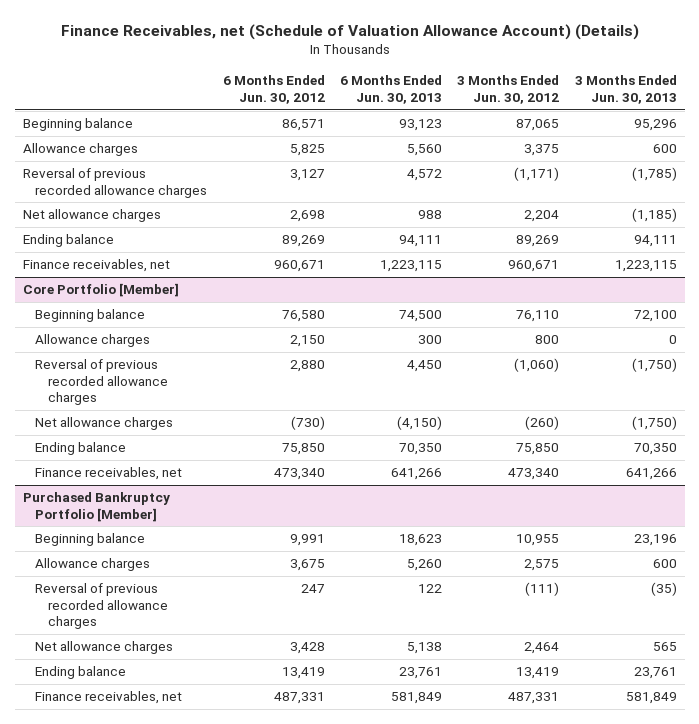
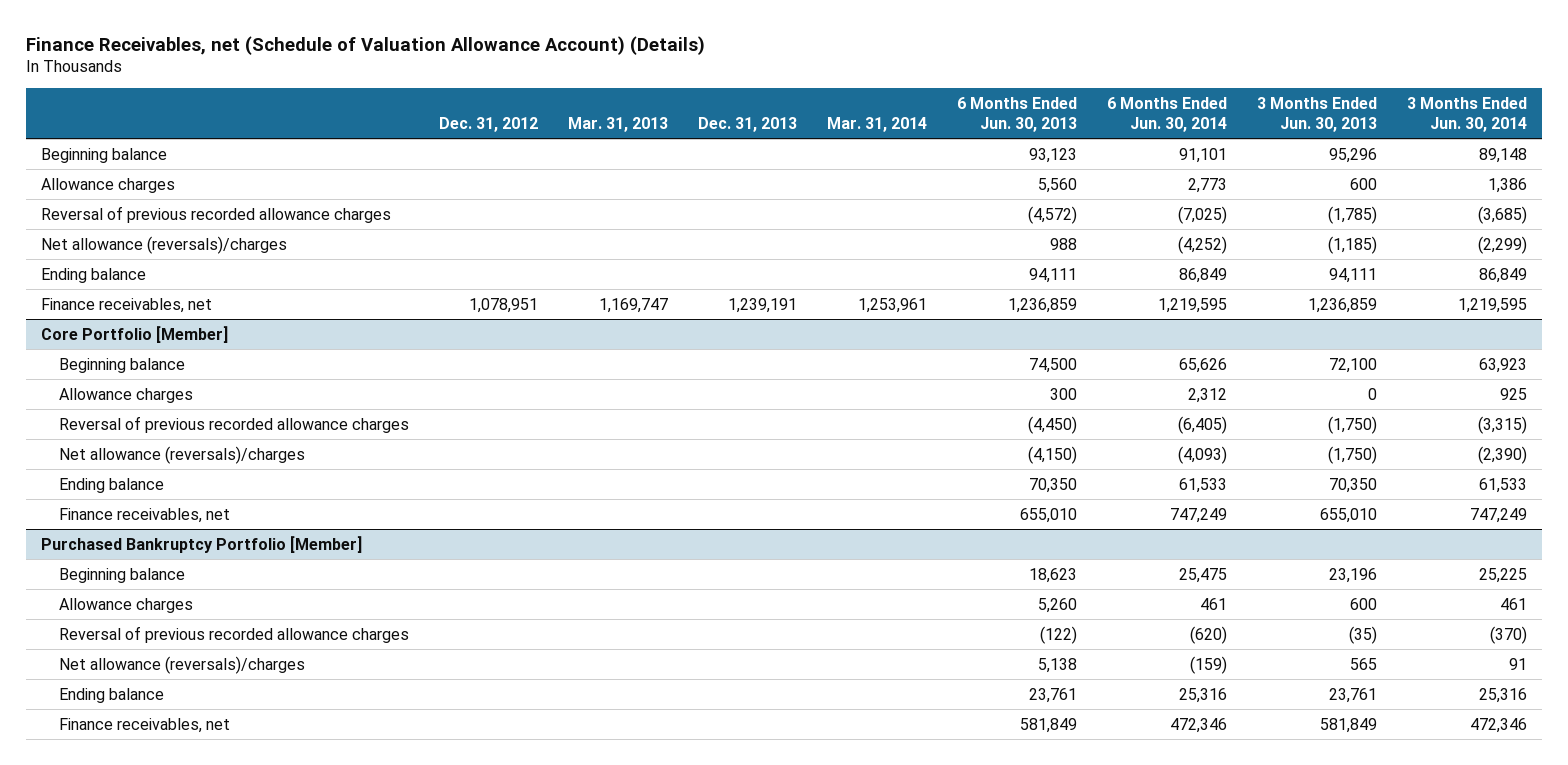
- | 6 Months Ended Jun. 30, 2012 | 6 Months Ended Jun. 30, 2013 | 3 Months Ended Jun. 30, 2012 | 3 Months Ended Jun. 30, 2013
+ | Dec. 31, 2012 | Mar. 31, 2013 | Dec. 31, 2013 | Mar. 31, 2014 | 6 Months Ended Jun. 30, 2013 | 6 Months Ended Jun. 30, 2014 | 3 Months Ended Jun. 30, 2013 | 3 Months Ended Jun. 30, 2014
- Reversal of previous recorded allowance charges | 3,127 | 4,572 | (1,171) | (1,785)
- Net allowance charges | 2,698 | 988 | 2,204 | (1,185)
+ Reversal of previous recorded allowance charges | | | | | (4,572) | (7,025) | (1,785) | (3,685)
+ Net allowance (reversals)/charges | | | | | 988 | (4,252) | (1,185) | (2,299)
- Finance receivables, net | 960,671 | 1,223,115 | 960,671 | 1,223,115
+ Finance receivables, net | 1,078,951 | 1,169,747 | 1,239,191 | 1,253,961 | 1,236,859 | 1,219,595 | 1,236,859 | 1,219,595
@ Core Portfolio [Member]
- Reversal of previous recorded allowance charges | 2,880 | 4,450 | (1,060) | (1,750)
- Net allowance charges | (730) | (4,150) | (260) | (1,750)
+ Reversal of previous recorded allowance charges | | | | | (4,450) | (6,405) | (1,750) | (3,315)
+ Net allowance (reversals)/charges | | | | | (4,150) | (4,093) | (1,750) | (2,390)
- Finance receivables, net | 473,340 | 641,266 | 473,340 | 641,266
+ Finance receivables, net | | | | | 655,010 | 747,249 | 655,010 | 747,249
@ Purchased Bankruptcy Portfolio [Member]
- Reversal of previous recorded allowance charges | 247 | 122 | (111) | (35)
- Net allowance charges | 3,428 | 5,138 | 2,464 | 565
+ Reversal of previous recorded allowance charges | | | | | (122) | (620) | (35) | (370)
+ Net allowance (reversals)/charges | | | | | 5,138 | (159) | 565 | 91

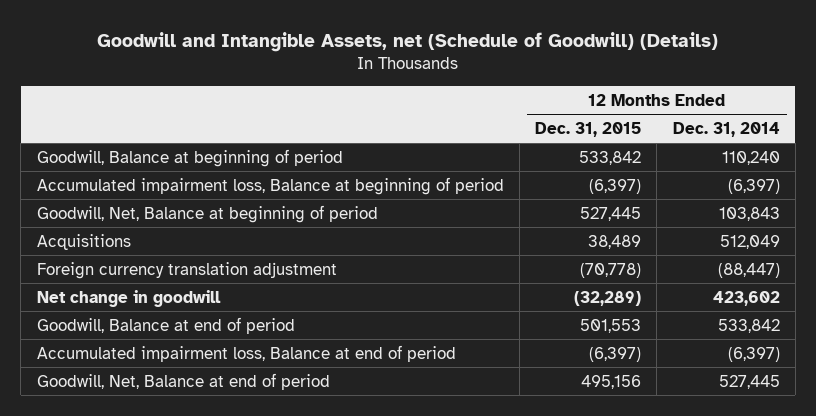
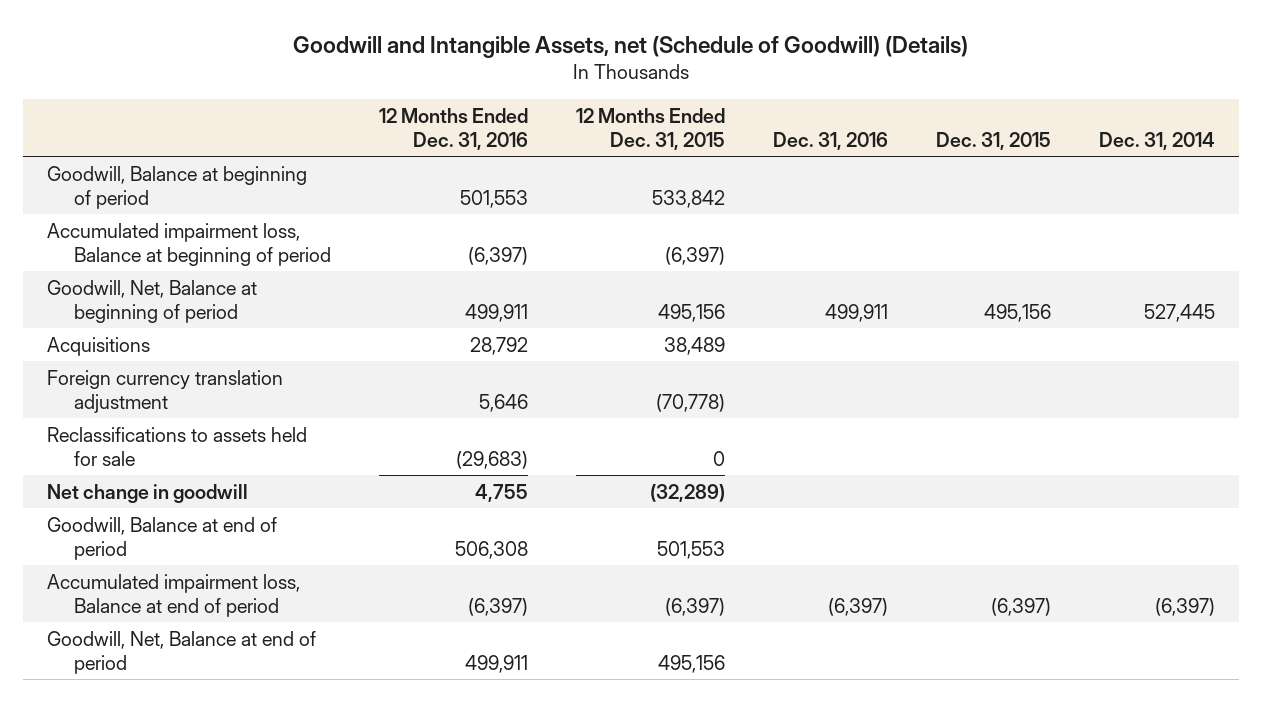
- | 12 Months Ended Dec. 31, 2015 | 12 Months Ended Dec. 31, 2014
+ | 12 Months Ended Dec. 31, 2016 | 12 Months Ended Dec. 31, 2015 | Dec. 31, 2016 | Dec. 31, 2015 | Dec. 31, 2014
- Goodwill, Net, Balance at beginning of period | 527,445 | 103,843
+ Goodwill, Net, Balance at beginning of period | 499,911 | 495,156 | 499,911 | 495,156 | 527,445
+ Reclassifications to assets held for sale | (29,683) | 0 | | |

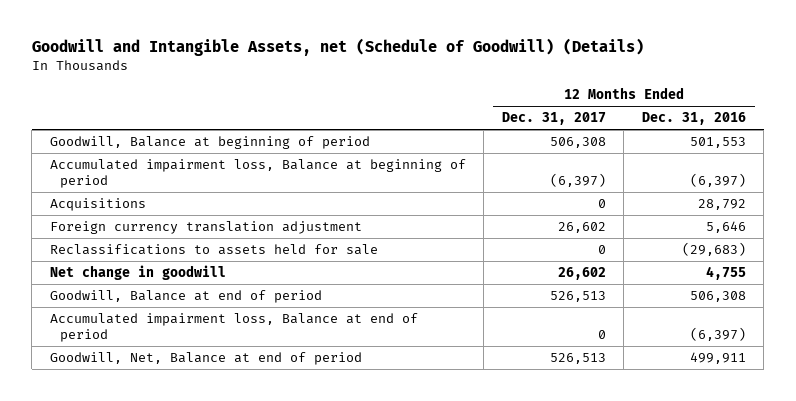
- | 12 Months Ended Dec. 31, 2016 | 12 Months Ended Dec. 31, 2015 | Dec. 31, 2016 | Dec. 31, 2015 | Dec. 31, 2014
+ | 12 Months Ended Dec. 31, 2017 | 12 Months Ended Dec. 31, 2016
- Goodwill, Net, Balance at beginning of period | 499,911 | 495,156 | 499,911 | 495,156 | 527,445

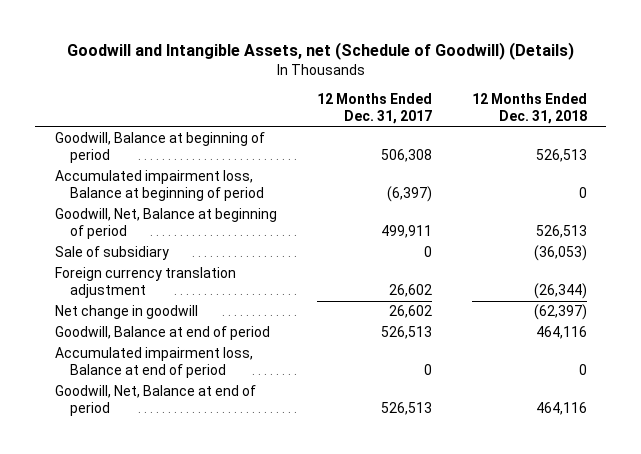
- | 12 Months Ended Dec. 31, 2017 | 12 Months Ended Dec. 31, 2016
+ | 12 Months Ended Dec. 31, 2017 | 12 Months Ended Dec. 31, 2018
- Acquisitions | 0 | 28,792
+ Goodwill, Net, Balance at beginning of period | 499,911 | 526,513
+ Sale of subsidiary | 0 | (36,053)
- Reclassifications to assets held for sale | 0 | (29,683)

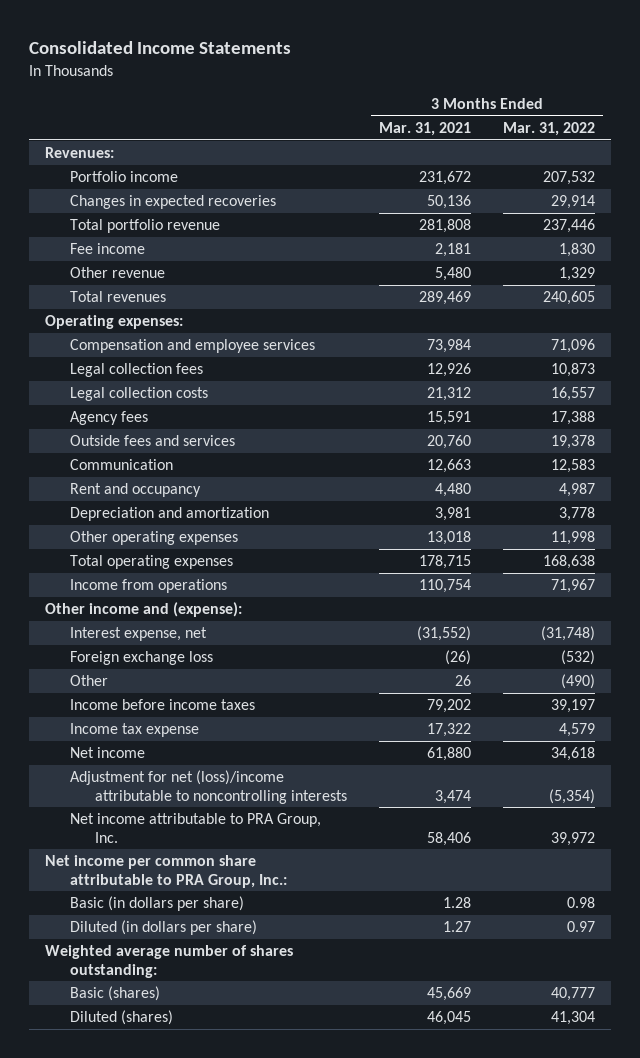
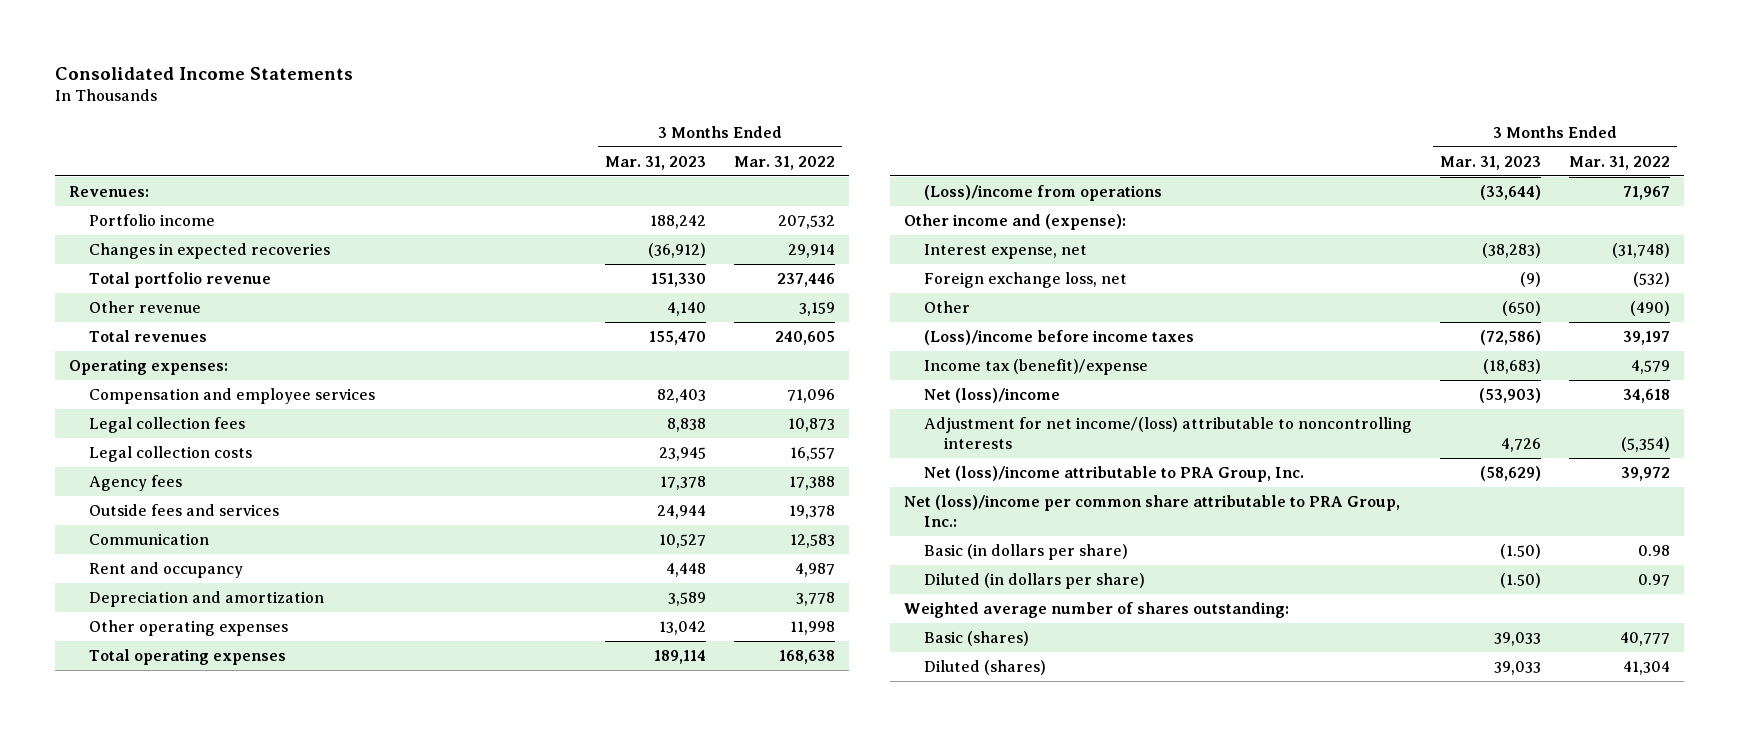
- | 3 Months Ended Mar. 31, 2021 | 3 Months Ended Mar. 31, 2022
+ | 3 Months Ended Mar. 31, 2023 | 3 Months Ended Mar. 31, 2022
- Fee income | 2,181 | 1,830
- Other revenue | 5,480 | 1,329
+ Other revenue | 4,140 | 3,159
- Income from operations | 110,754 | 71,967
+ (Loss)/income from operations | (33,644) | 71,967
- Foreign exchange loss | (26) | (532)
+ Foreign exchange loss, net | (9) | (532)
- Income before income taxes | 79,202 | 39,197
- Income tax expense | 17,322 | 4,579
- Net income | 61,880 | 34,618
- Adjustment for net (loss)/income attributable to noncontrolling interests | 3,474 | (5,354)
- Net income attributable to PRA Group, Inc. | 58,406 | 39,972
- Net income per common share attributable to PRA Group, Inc.:
+ (Loss)/income before income taxes | (72,586) | 39,197
+ Income tax (benefit)/expense | (18,683) | 4,579
+ Net (loss)/income | (53,903) | 34,618
+ Adjustment for net income/(loss) attributable to noncontrolling interests | 4,726 | (5,354)
+ Net (loss)/income attributable to PRA Group, Inc. | (58,629) | 39,972
+ Net (loss)/income per common share attributable to PRA Group, Inc.:

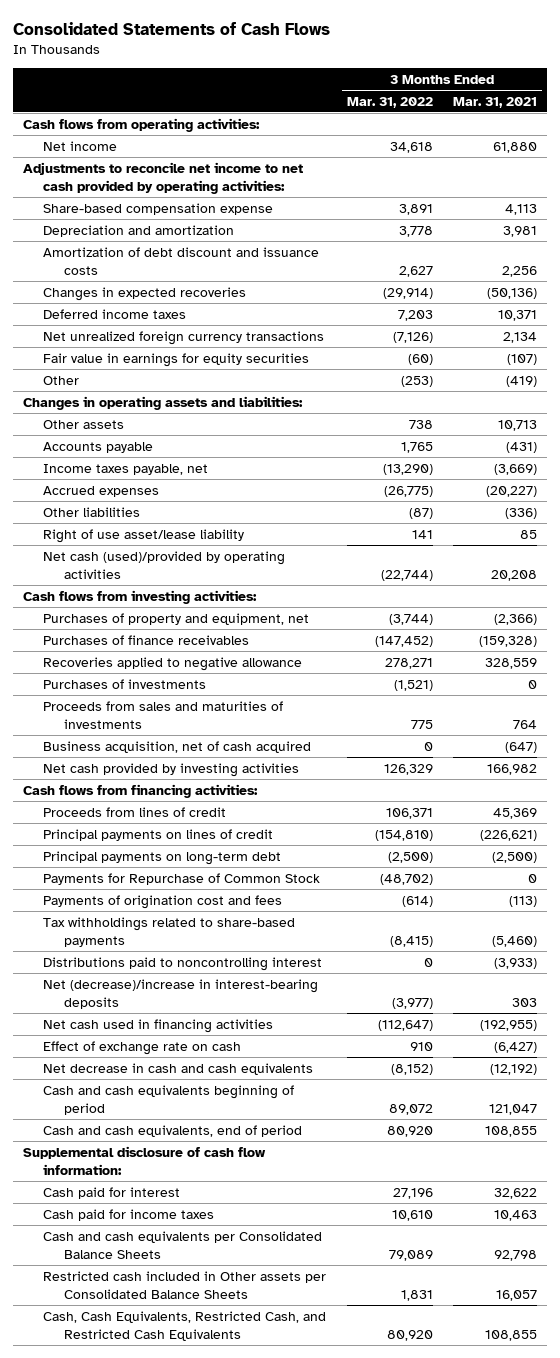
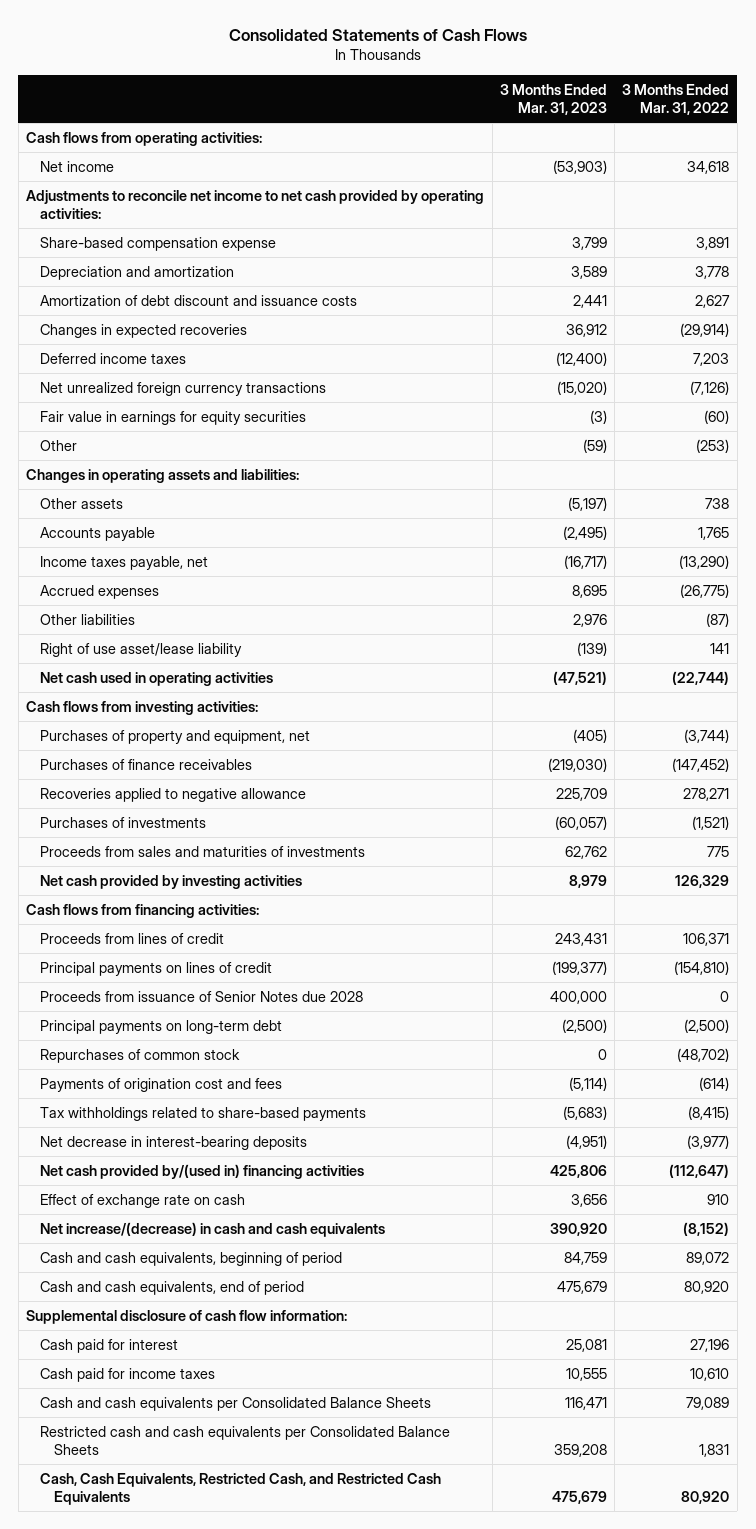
- | 3 Months Ended Mar. 31, 2022 | 3 Months Ended Mar. 31, 2021
+ | 3 Months Ended Mar. 31, 2023 | 3 Months Ended Mar. 31, 2022
- Net cash (used)/provided by operating activities | (22,744) | 20,208
+ Net cash used in operating activities | (47,521) | (22,744)
- Business acquisition, net of cash acquired | 0 | (647)
+ Proceeds from issuance of Senior Notes due 2028 | 400,000 | 0
- Payments for Repurchase of Common Stock | (48,702) | 0
+ Repurchases of common stock | 0 | (48,702)
- Distributions paid to noncontrolling interest | 0 | (3,933)
- Net (decrease)/increase in interest-bearing deposits | (3,977) | 303
- Net cash used in financing activities | (112,647) | (192,955)
+ Net decrease in interest-bearing deposits | (4,951) | (3,977)
+ Net cash provided by/(used in) financing activities | 425,806 | (112,647)
- Net decrease in cash and cash equivalents | (8,152) | (12,192)
- Cash and cash equivalents beginning of period | 89,072 | 121,047
+ Net increase/(decrease) in cash and cash equivalents | 390,920 | (8,152)
+ Cash and cash equivalents, beginning of period | 84,759 | 89,072
- Restricted cash included in Other assets per Consolidated Balance Sheets | 1,831 | 16,057
+ Restricted cash and cash equivalents per Consolidated Balance Sheets | 359,208 | 1,831

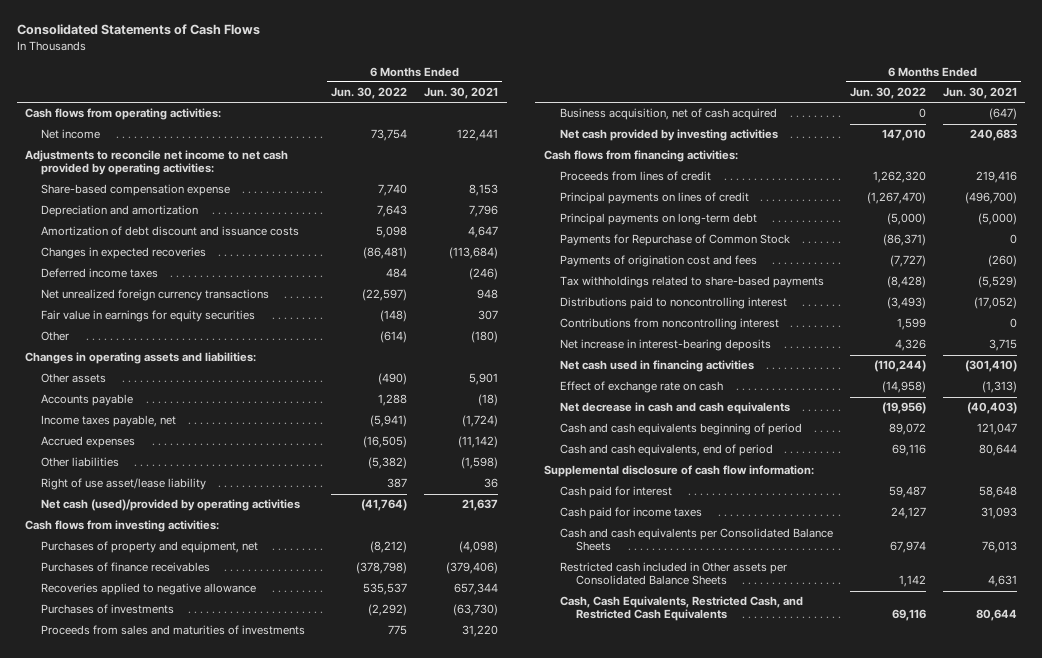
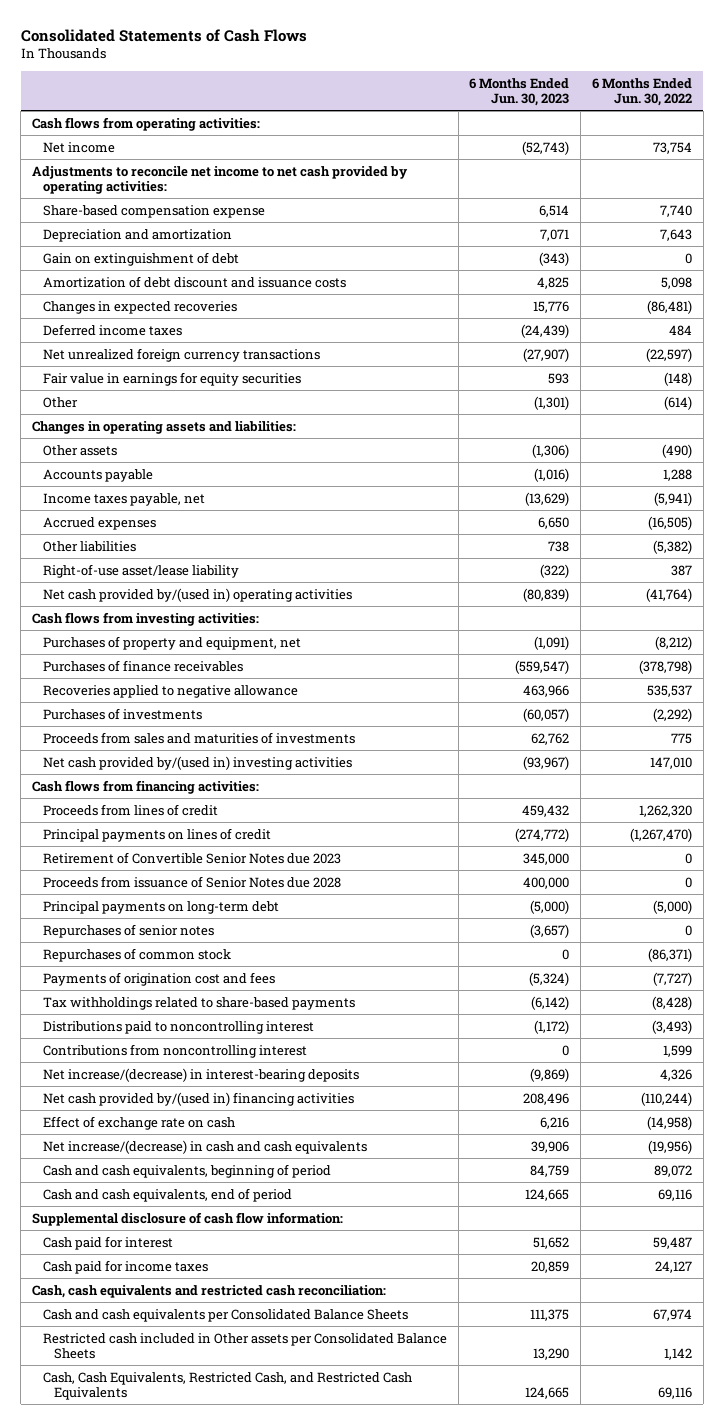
- | 6 Months Ended Jun. 30, 2022 | 6 Months Ended Jun. 30, 2021
+ | 6 Months Ended Jun. 30, 2023 | 6 Months Ended Jun. 30, 2022
+ Gain on extinguishment of debt | (343) | 0
- Right of use asset/lease liability | 387 | 36
- Net cash (used)/provided by operating activities | (41,764) | 21,637
+ Right-of-use asset/lease liability | (322) | 387
+ Net cash provided by/(used in) operating activities | (80,839) | (41,764)
- Business acquisition, net of cash acquired | 0 | (647)
- Net cash provided by investing activities | 147,010 | 240,683
+ Net cash provided by/(used in) investing activities | (93,967) | 147,010
+ Retirement of Convertible Senior Notes due 2023 | 345,000 | 0
+ Proceeds from issuance of Senior Notes due 2028 | 400,000 | 0
- Payments for Repurchase of Common Stock | (86,371) | 0
+ Repurchases of senior notes | (3,657) | 0
+ Repurchases of common stock | 0 | (86,371)
- Net increase in interest-bearing deposits | 4,326 | 3,715
- Net cash used in financing activities | (110,244) | (301,410)
+ Net increase/(decrease) in interest-bearing deposits | (9,869) | 4,326
+ Net cash provided by/(used in) financing activities | 208,496 | (110,244)
- Net decrease in cash and cash equivalents | (19,956) | (40,403)
- Cash and cash equivalents beginning of period | 89,072 | 121,047
+ Net increase/(decrease) in cash and cash equivalents | 39,906 | (19,956)
+ Cash and cash equivalents, beginning of period | 84,759 | 89,072
+ Cash, cash equivalents and restricted cash reconciliation:

